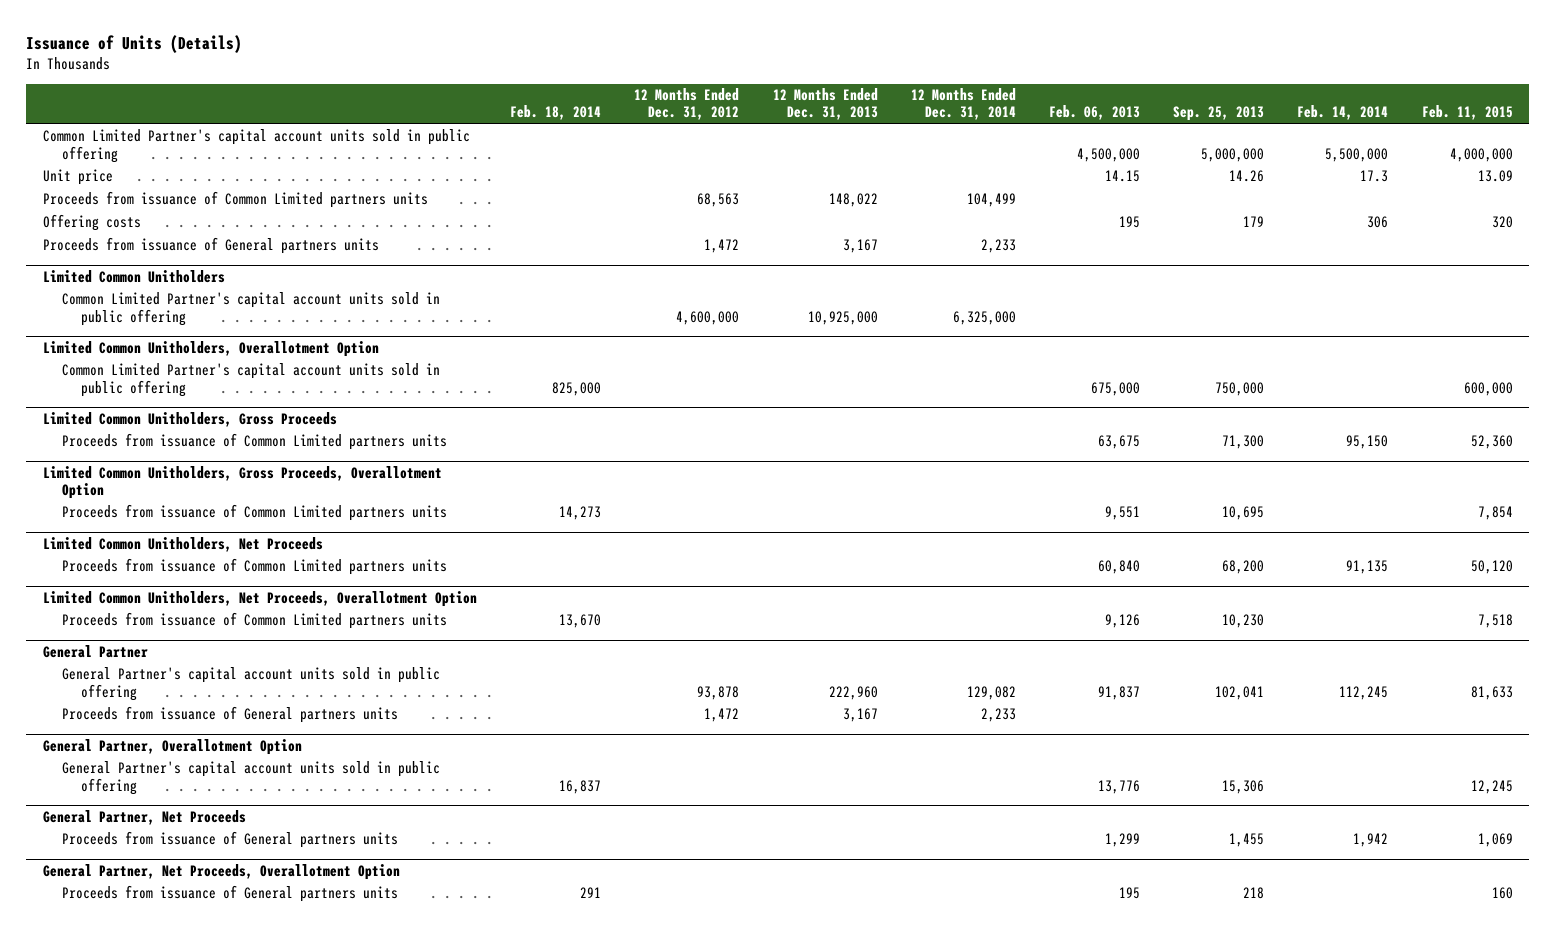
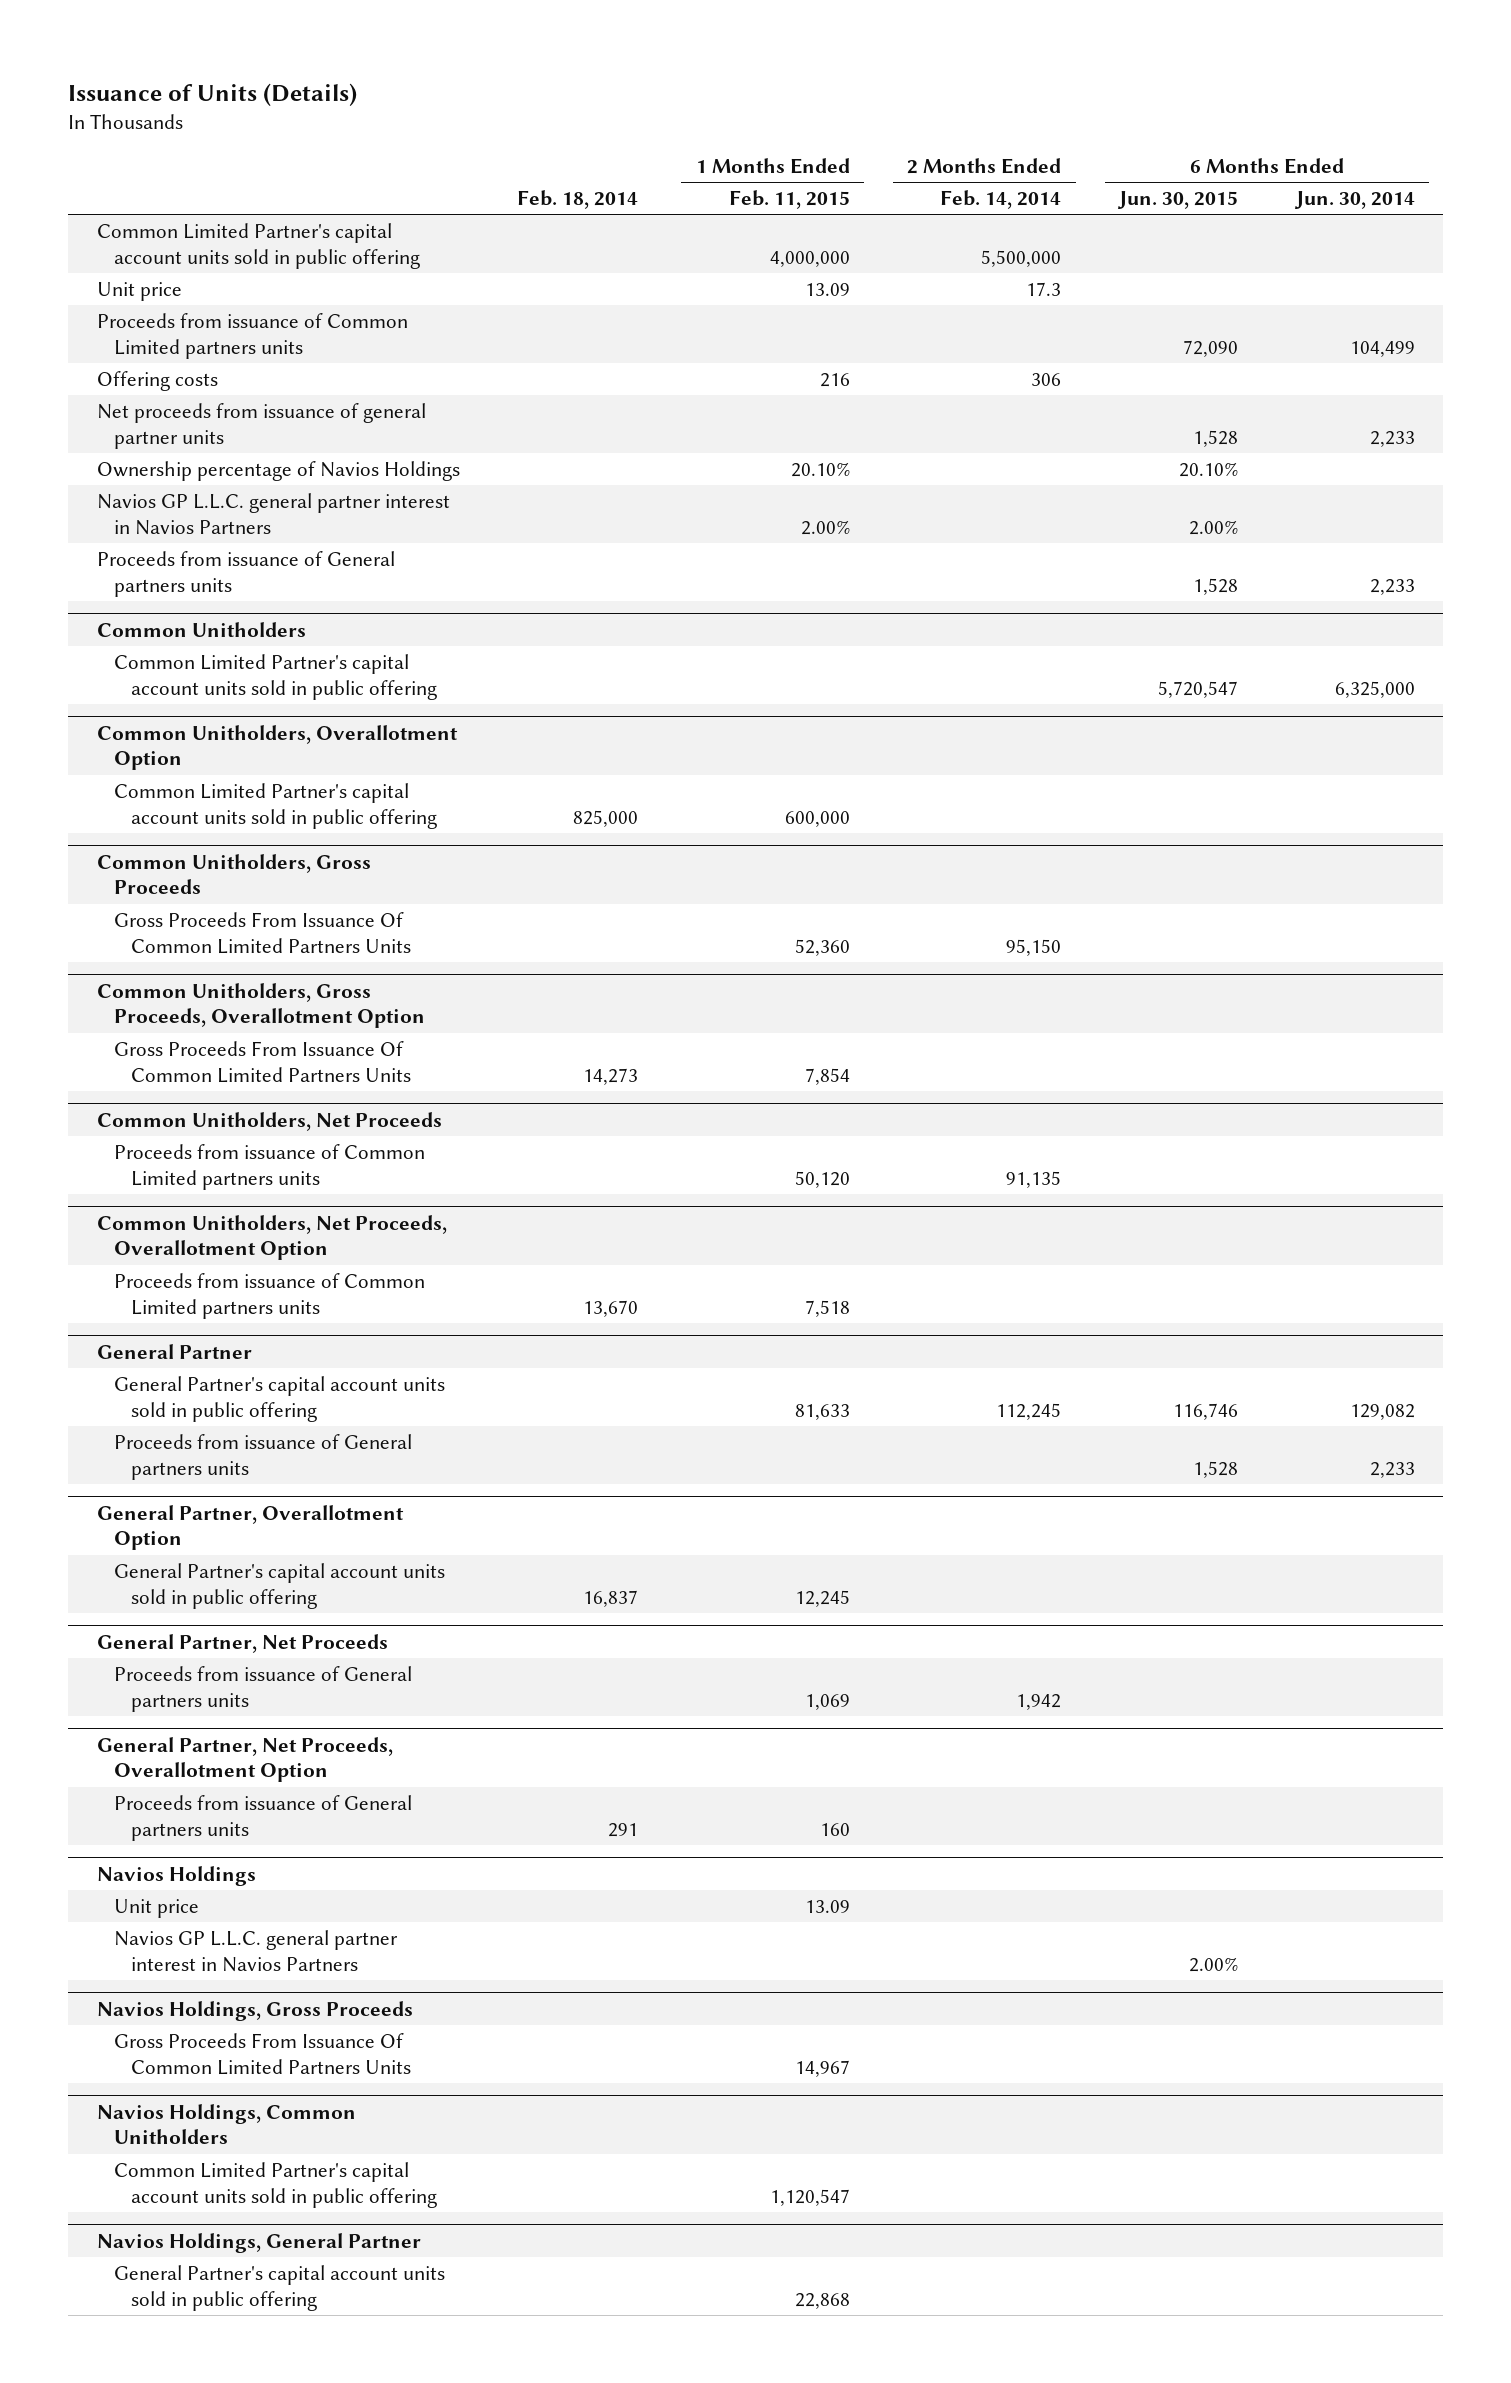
- | Feb. 18, 2014 | 12 Months Ended Dec. 31, 2012 | 12 Months Ended Dec. 31, 2013 | 12 Months Ended Dec. 31, 2014 | Feb. 06, 2013 | Sep. 25, 2013 | Feb. 14, 2014 | Feb. 11, 2015
+ | Feb. 18, 2014 | 1 Months Ended Feb. 11, 2015 | 2 Months Ended Feb. 14, 2014 | 6 Months Ended Jun. 30, 2015 | 6 Months Ended Jun. 30, 2014
+ Net proceeds from issuance of general partner units | | | | 1,528 | 2,233
+ Ownership percentage of Navios Holdings | | 20.10% | | 20.10% |
+ Navios GP L.L.C. general partner interest in Navios Partners | | 2.00% | | 2.00% |
- Limited Common Unitholders
+ Common Unitholders
- Limited Common Unitholders, Overallotment Option
+ Common Unitholders, Overallotment Option
- Limited Common Unitholders, Gross Proceeds
- Proceeds from issuance of Common Limited partners units | | | | | 63,675 | 71,300 | 95,150 | 52,360
- Limited Common Unitholders, Gross Proceeds, Overallotment Option
- Proceeds from issuance of Common Limited partners units | 14,273 | | | | 9,551 | 10,695 | | 7,854
- Limited Common Unitholders, Net Proceeds
+ Common Unitholders, Gross Proceeds
+ Gross Proceeds From Issuance Of Common Limited Partners Units | | 52,360 | 95,150 | |
+ Common Unitholders, Gross Proceeds, Overallotment Option
+ Gross Proceeds From Issuance Of Common Limited Partners Units | 14,273 | 7,854 | | |
+ Common Unitholders, Net Proceeds
- Limited Common Unitholders, Net Proceeds, Overallotment Option
+ Common Unitholders, Net Proceeds, Overallotment Option
+ Navios Holdings
+ Unit price | | 13.09 | | |
+ Navios GP L.L.C. general partner interest in Navios Partners | | | | 2.00% |
+ Navios Holdings, Gross Proceeds
+ Gross Proceeds From Issuance Of Common Limited Partners Units | | 14,967 | | |
+ Navios Holdings, Common Unitholders
+ Common Limited Partner's capital account units sold in public offering | | 1,120,547 | | |
+ Navios Holdings, General Partner
+ General Partner's capital account units sold in public offering | | 22,868 | | |

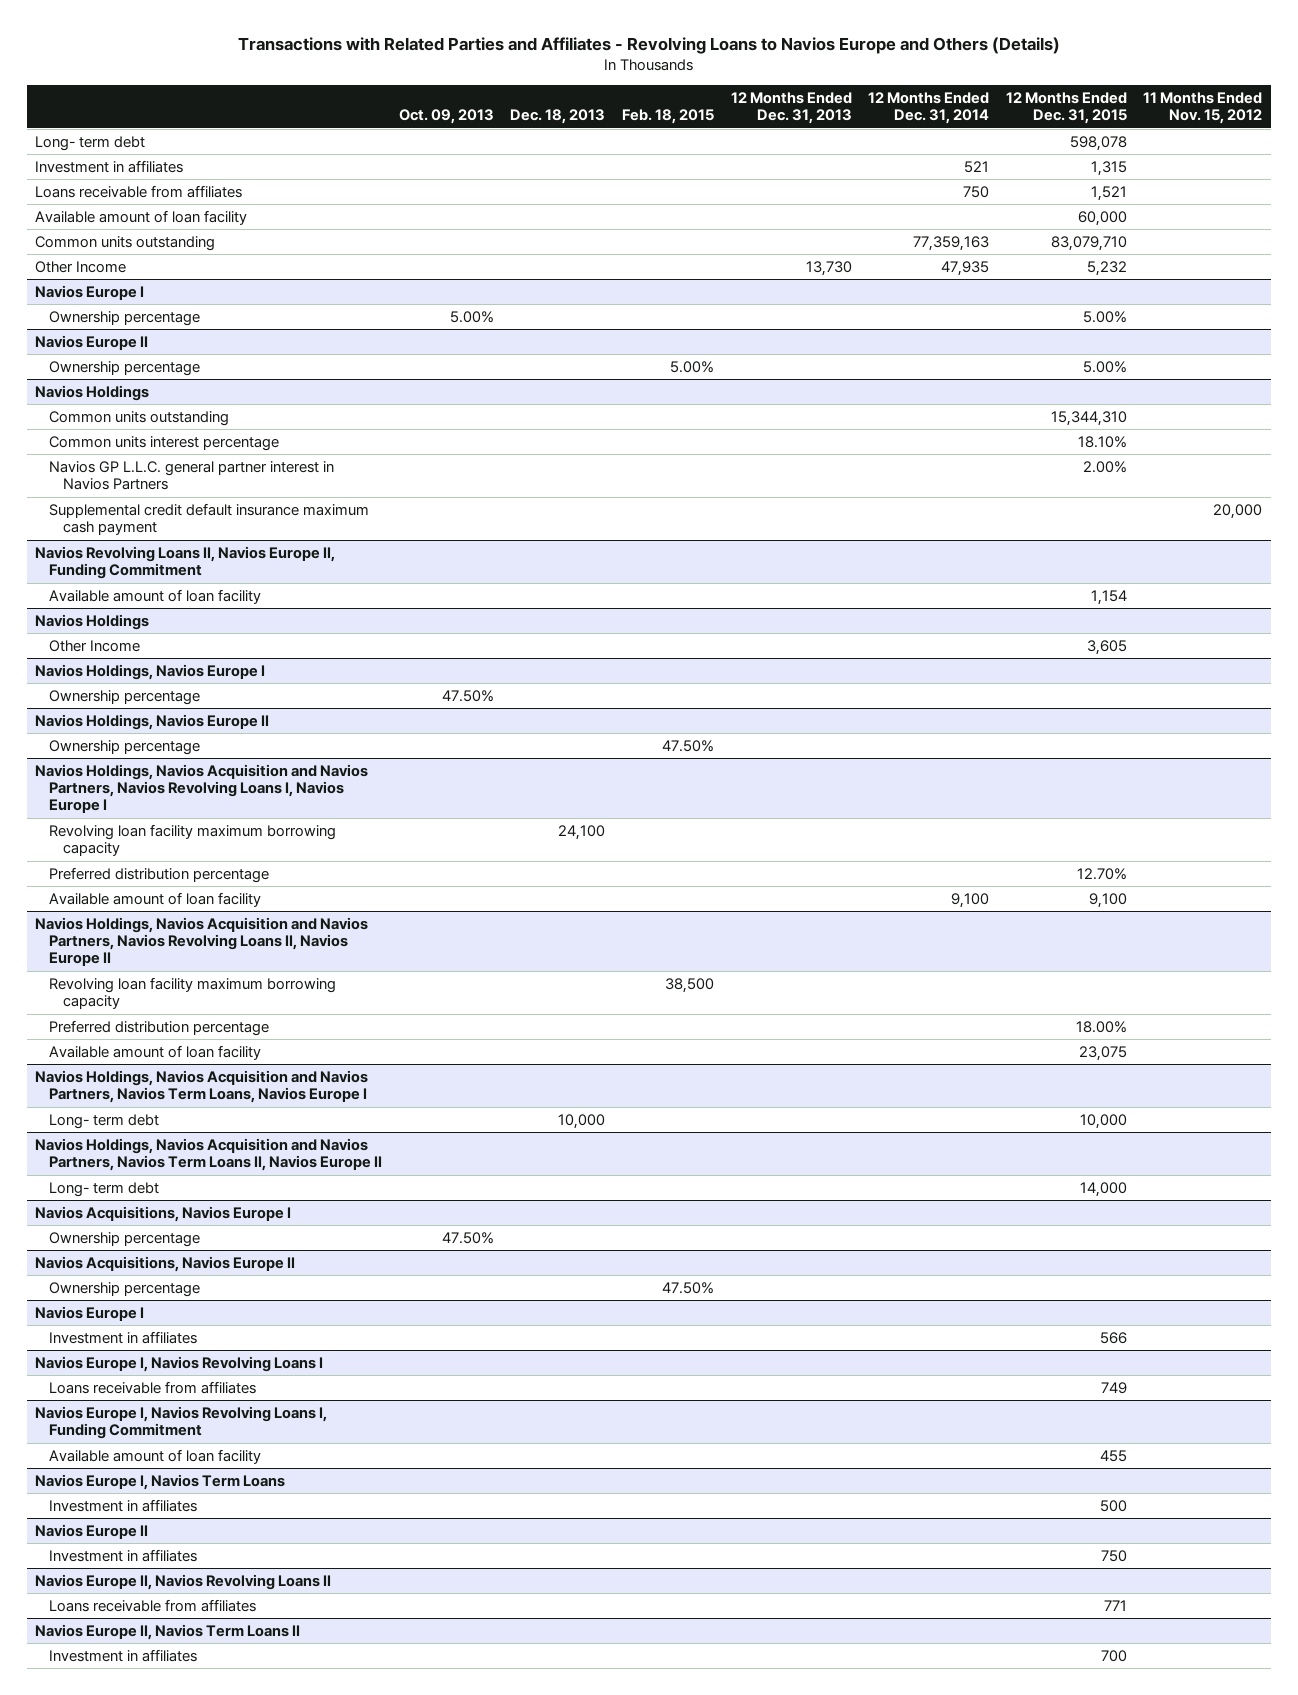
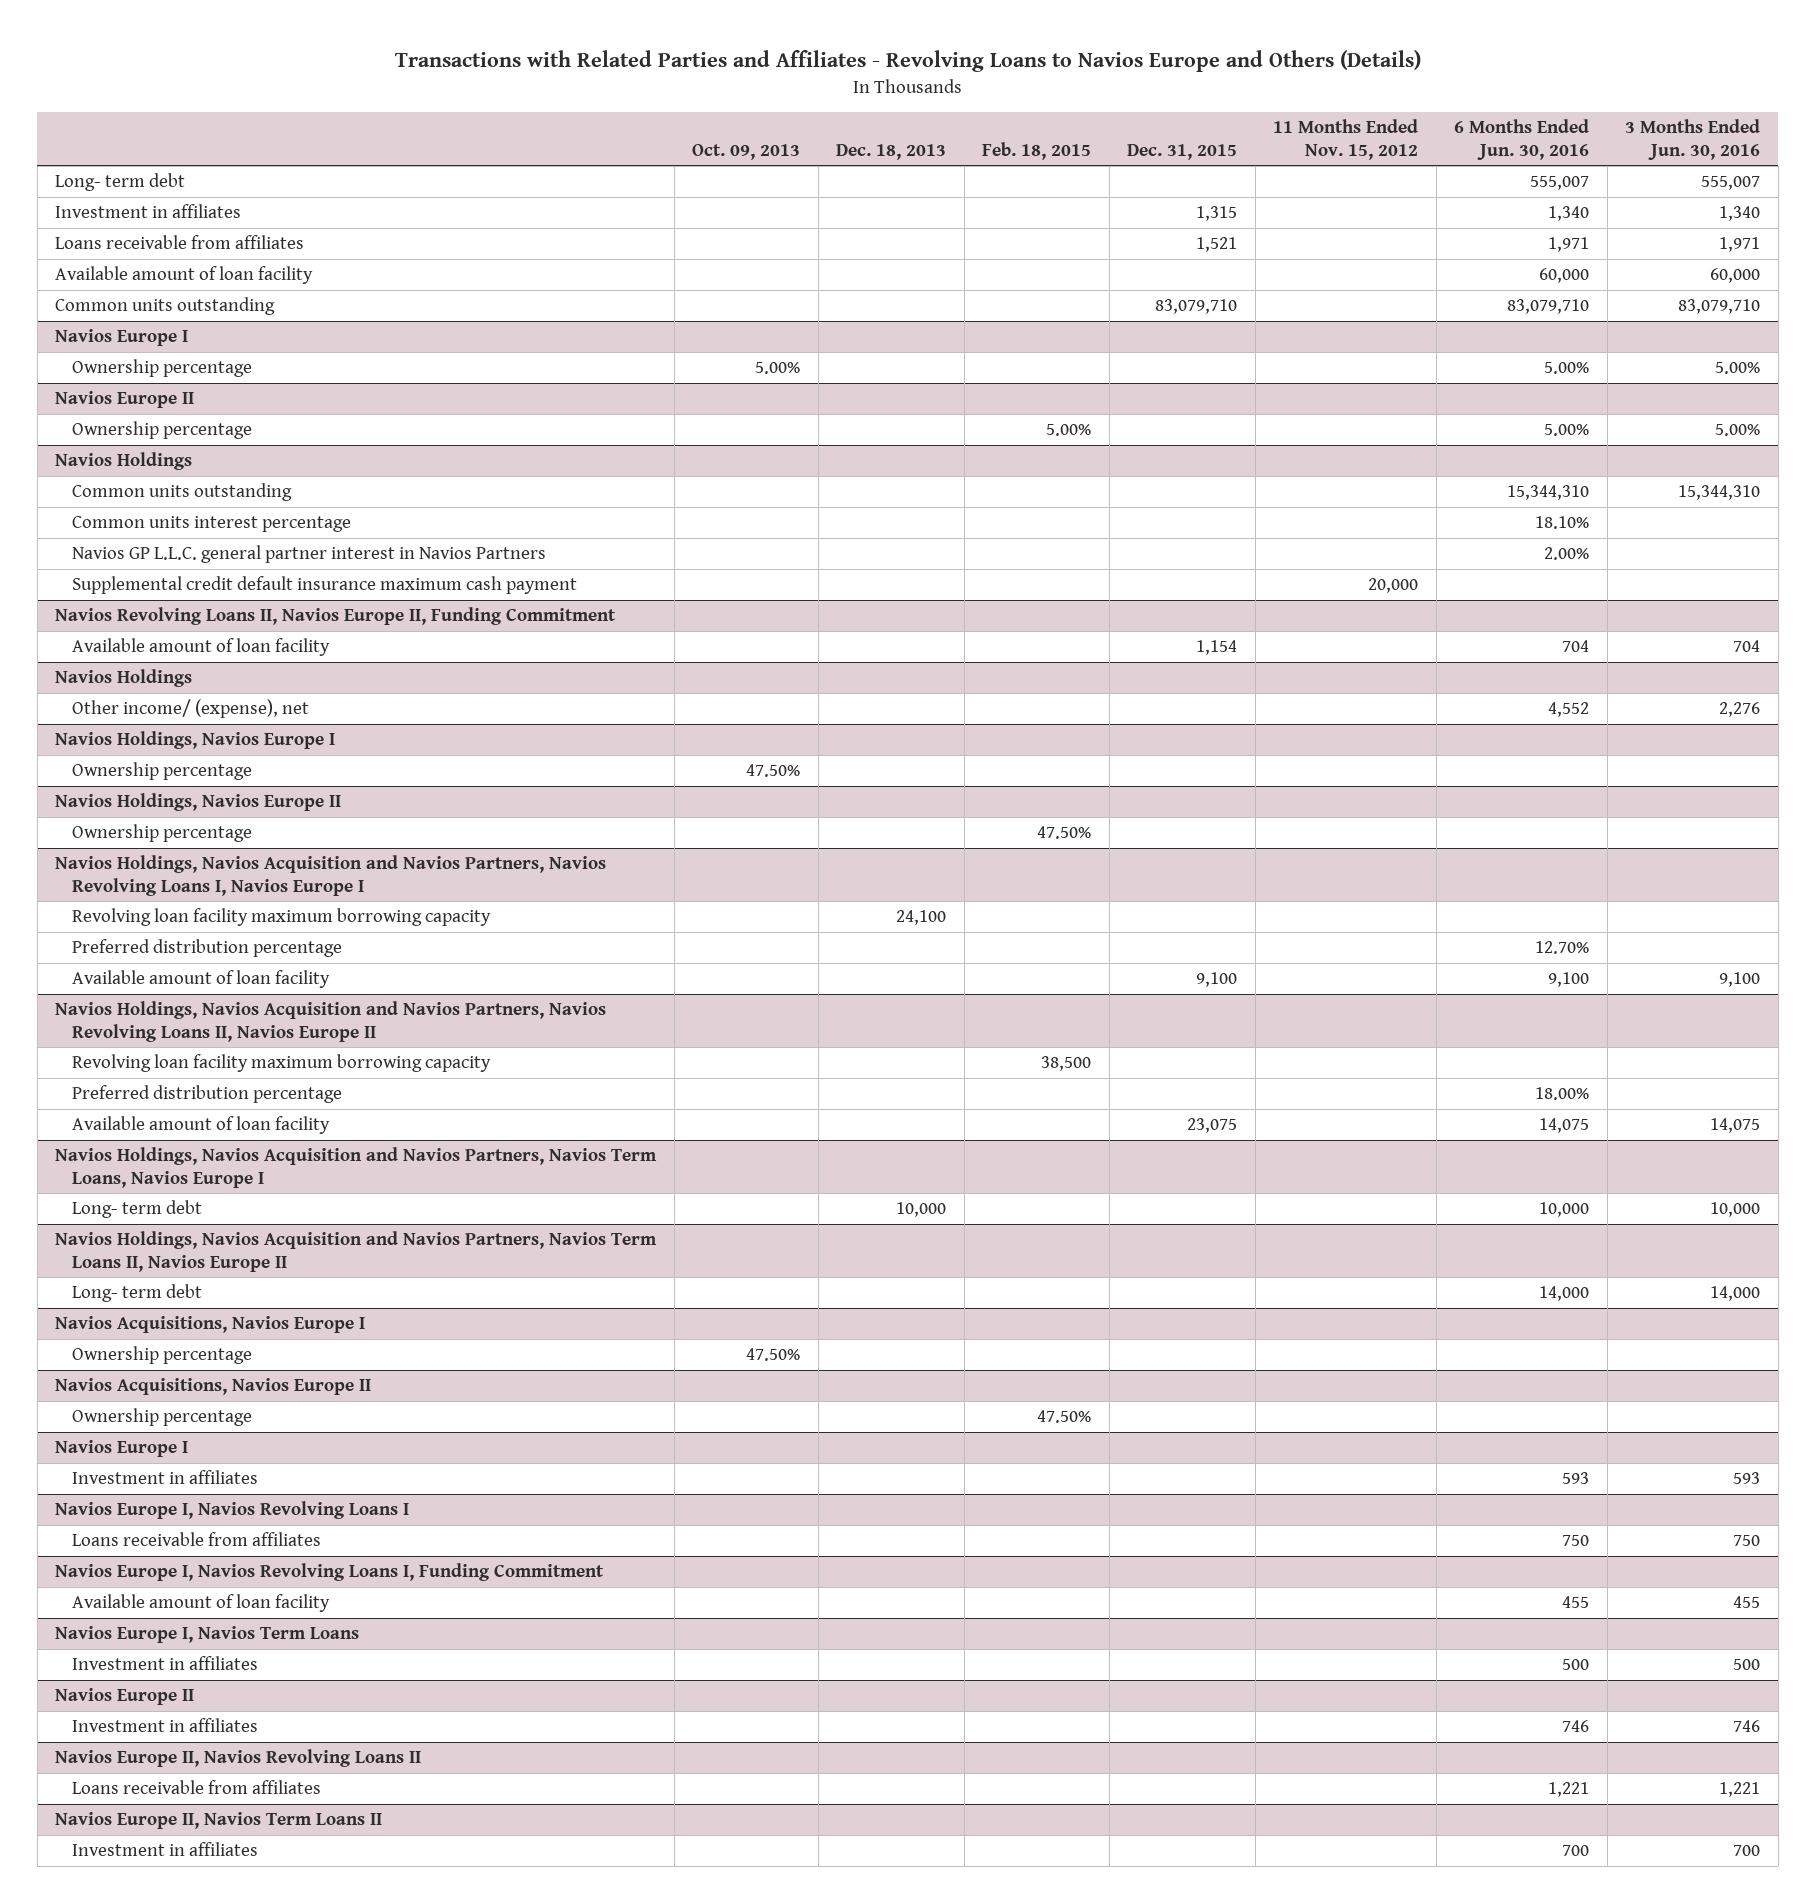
- | Oct. 09, 2013 | Dec. 18, 2013 | Feb. 18, 2015 | 12 Months Ended Dec. 31, 2013 | 12 Months Ended Dec. 31, 2014 | 12 Months Ended Dec. 31, 2015 | 11 Months Ended Nov. 15, 2012
+ | Oct. 09, 2013 | Dec. 18, 2013 | Feb. 18, 2015 | Dec. 31, 2015 | 11 Months Ended Nov. 15, 2012 | 6 Months Ended Jun. 30, 2016 | 3 Months Ended Jun. 30, 2016
- Other Income | | | | 13,730 | 47,935 | 5,232 |
@ Navios Holdings
- Other Income | | | | | | 3,605 |
+ Other income/ (expense), net | | | | | | 4,552 | 2,276

